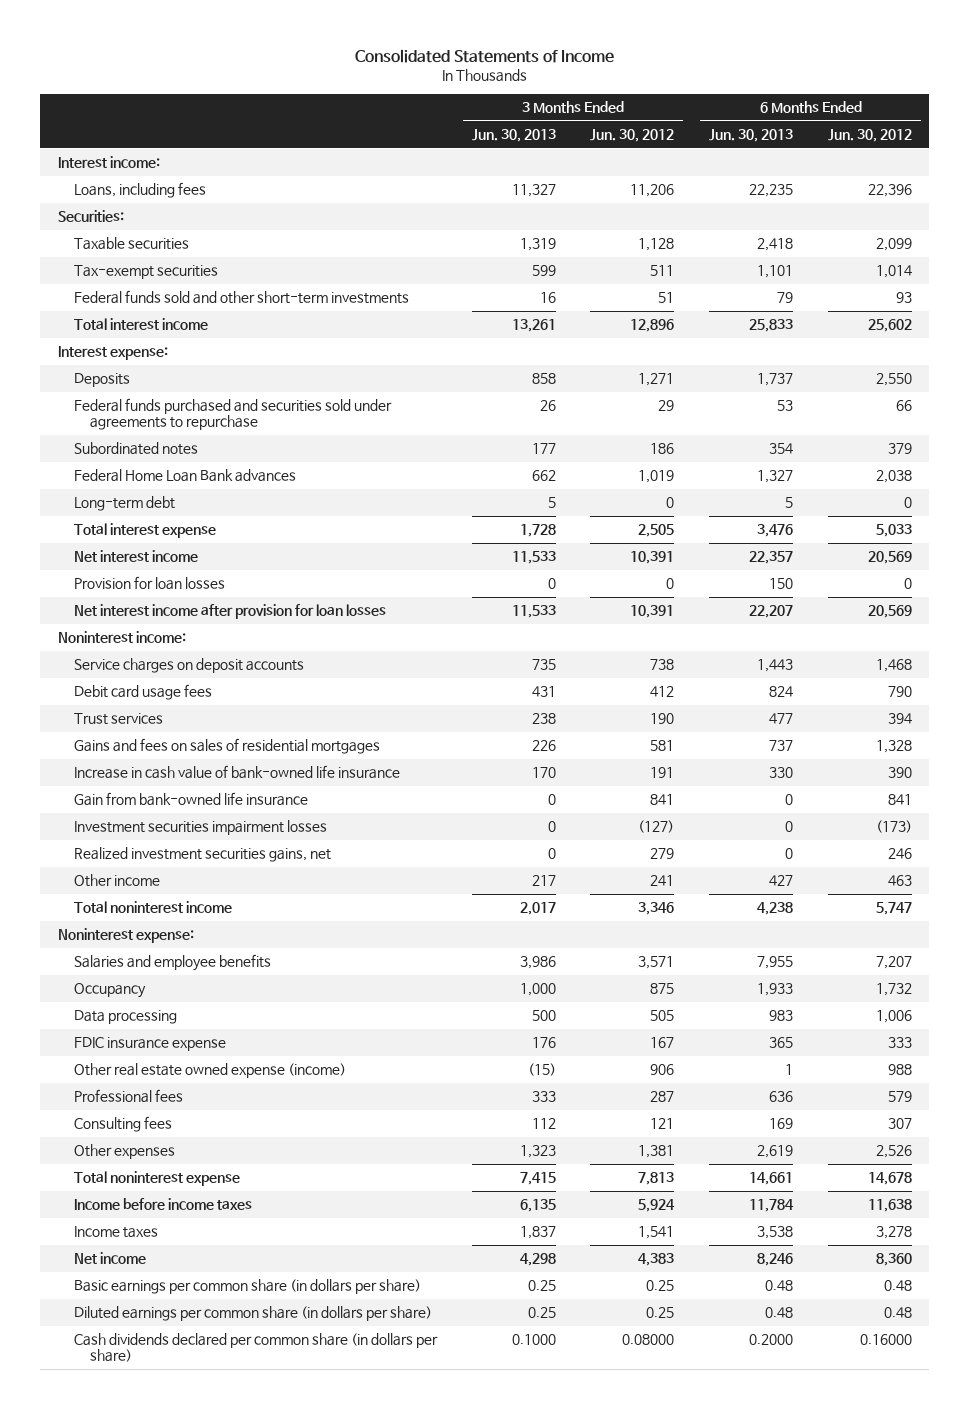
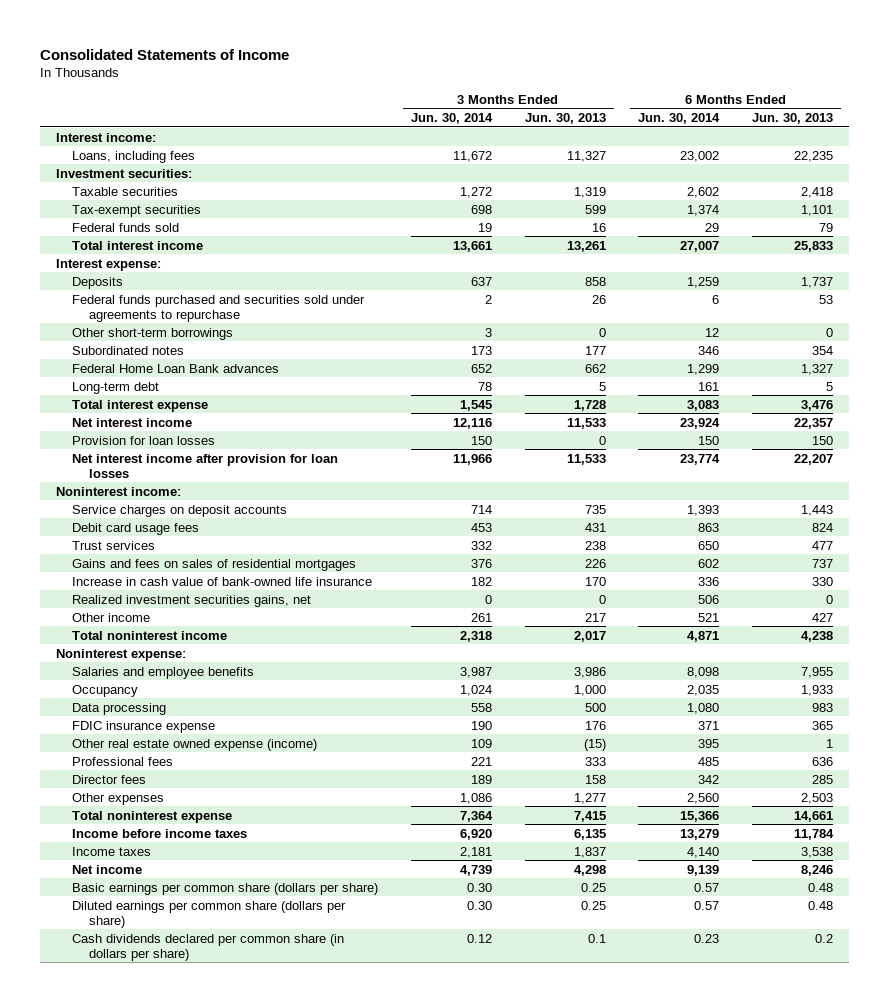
- | 3 Months Ended Jun. 30, 2013 | 3 Months Ended Jun. 30, 2012 | 6 Months Ended Jun. 30, 2013 | 6 Months Ended Jun. 30, 2012
+ | 3 Months Ended Jun. 30, 2014 | 3 Months Ended Jun. 30, 2013 | 6 Months Ended Jun. 30, 2014 | 6 Months Ended Jun. 30, 2013
- Securities:
+ Investment securities:
- Federal funds sold and other short-term investments | 16 | 51 | 79 | 93
+ Federal funds sold | 19 | 16 | 29 | 79
+ Other short-term borrowings | 3 | 0 | 12 | 0
- Gain from bank-owned life insurance | 0 | 841 | 0 | 841
- Investment securities impairment losses | 0 | (127) | 0 | (173)
- Consulting fees | 112 | 121 | 169 | 307
- Other expenses | 1,323 | 1,381 | 2,619 | 2,526
+ Director fees | 189 | 158 | 342 | 285
+ Other expenses | 1,086 | 1,277 | 2,560 | 2,503
- Basic earnings per common share (in dollars per share) | 0.25 | 0.25 | 0.48 | 0.48
- Diluted earnings per common share (in dollars per share) | 0.25 | 0.25 | 0.48 | 0.48
- Cash dividends declared per common share (in dollars per share) | 0.1000 | 0.08000 | 0.2000 | 0.16000
+ Basic earnings per common share (dollars per share) | 0.30 | 0.25 | 0.57 | 0.48
+ Diluted earnings per common share (dollars per share) | 0.30 | 0.25 | 0.57 | 0.48
+ Cash dividends declared per common share (in dollars per share) | 0.12 | 0.1 | 0.23 | 0.2

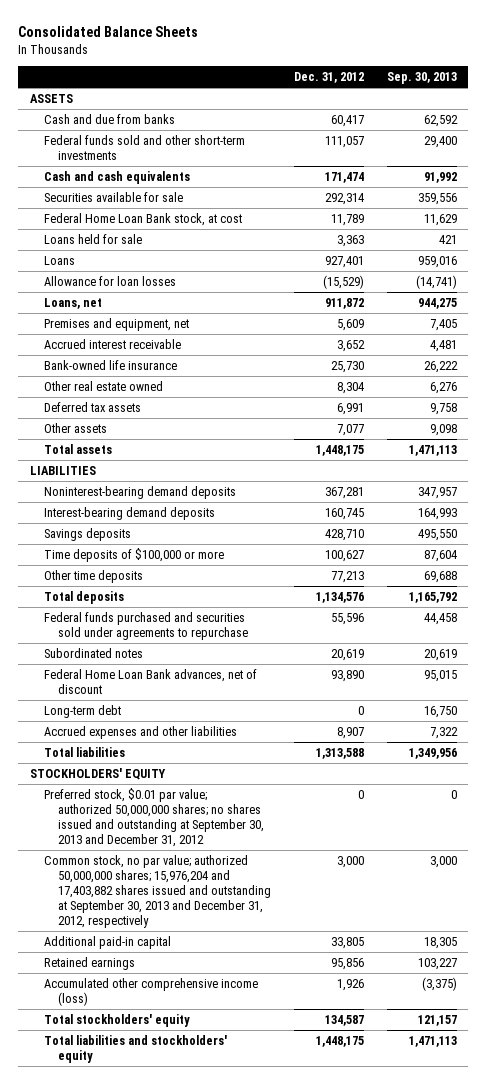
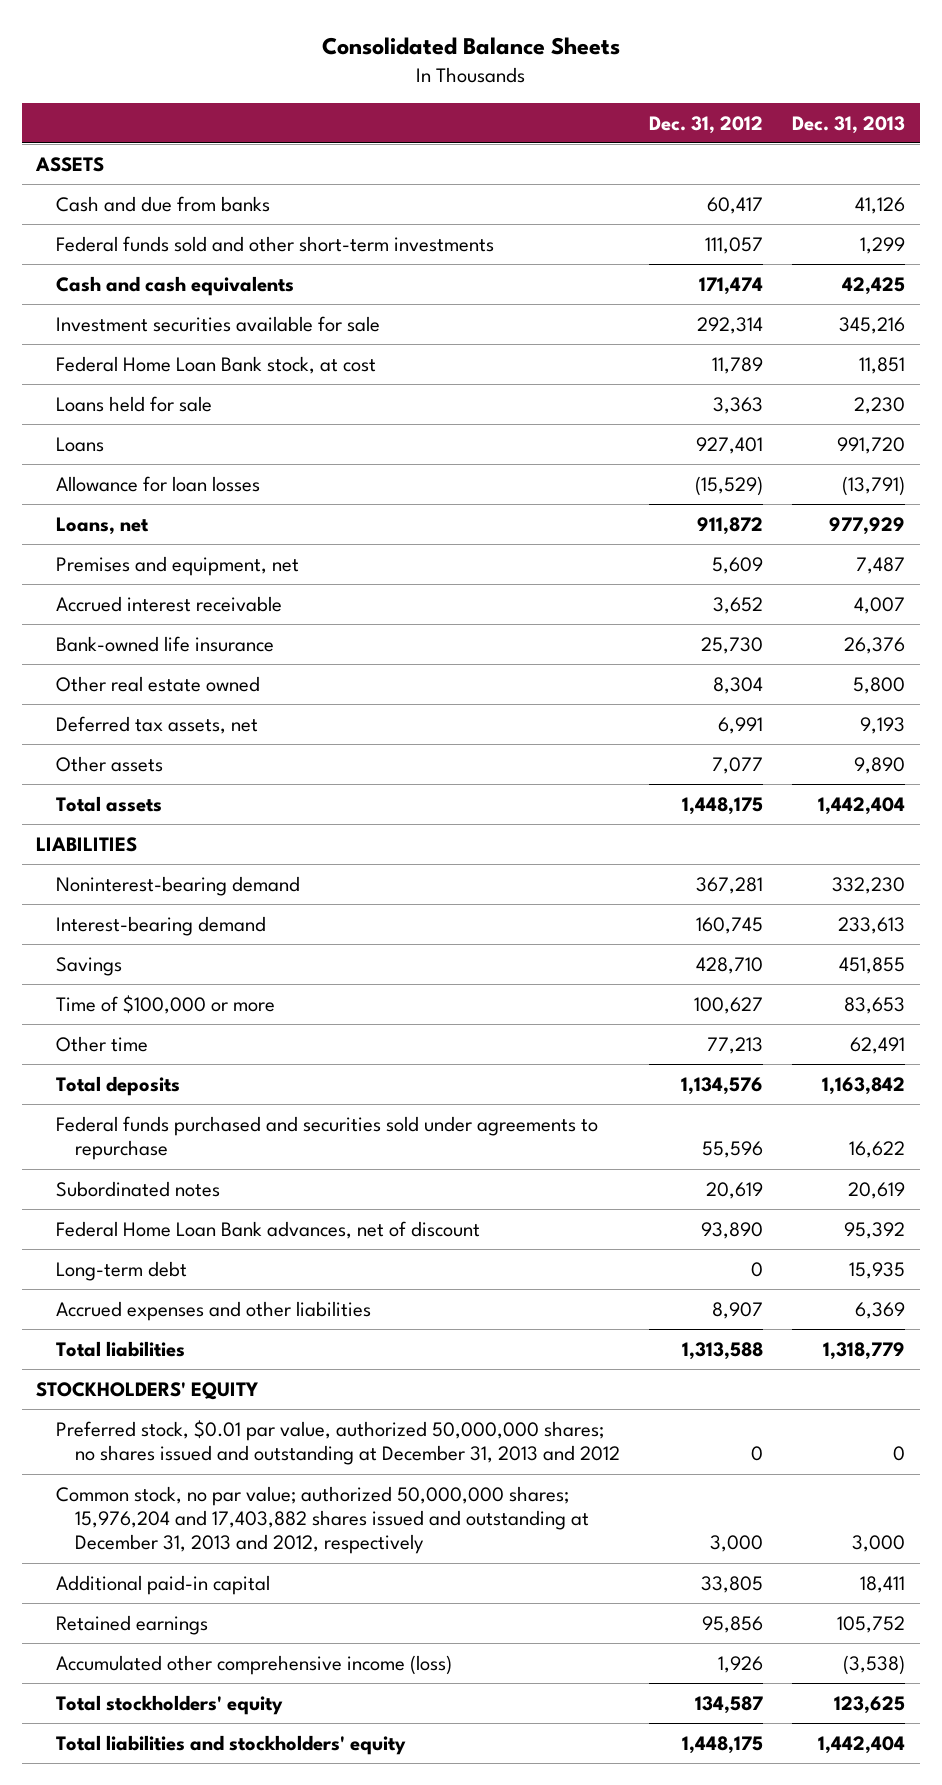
- | Dec. 31, 2012 | Sep. 30, 2013
+ | Dec. 31, 2012 | Dec. 31, 2013
- Securities available for sale | 292,314 | 359,556
+ Investment securities available for sale | 292,314 | 345,216
- Deferred tax assets | 6,991 | 9,758
+ Deferred tax assets, net | 6,991 | 9,193
- Noninterest-bearing demand deposits | 367,281 | 347,957
- Interest-bearing demand deposits | 160,745 | 164,993
- Savings deposits | 428,710 | 495,550
- Time deposits of $100,000 or more | 100,627 | 87,604
- Other time deposits | 77,213 | 69,688
+ Noninterest-bearing demand | 367,281 | 332,230
+ Interest-bearing demand | 160,745 | 233,613
+ Savings | 428,710 | 451,855
+ Time of $100,000 or more | 100,627 | 83,653
+ Other time | 77,213 | 62,491
- Preferred stock, $0.01 par value; authorized 50,000,000 shares; no shares issued and outstanding at September 30, 2013 and December 31, 2012 | 0 | 0
- Common stock, no par value; authorized 50,000,000 shares; 15,976,204 and 17,403,882 shares issued and outstanding at September 30, 2013 and December 31, 2012, respectively | 3,000 | 3,000
+ Preferred stock, $0.01 par value, authorized 50,000,000 shares; no shares issued and outstanding at December 31, 2013 and 2012 | 0 | 0
+ Common stock, no par value; authorized 50,000,000 shares; 15,976,204 and 17,403,882 shares issued and outstanding at December 31, 2013 and 2012, respectively | 3,000 | 3,000

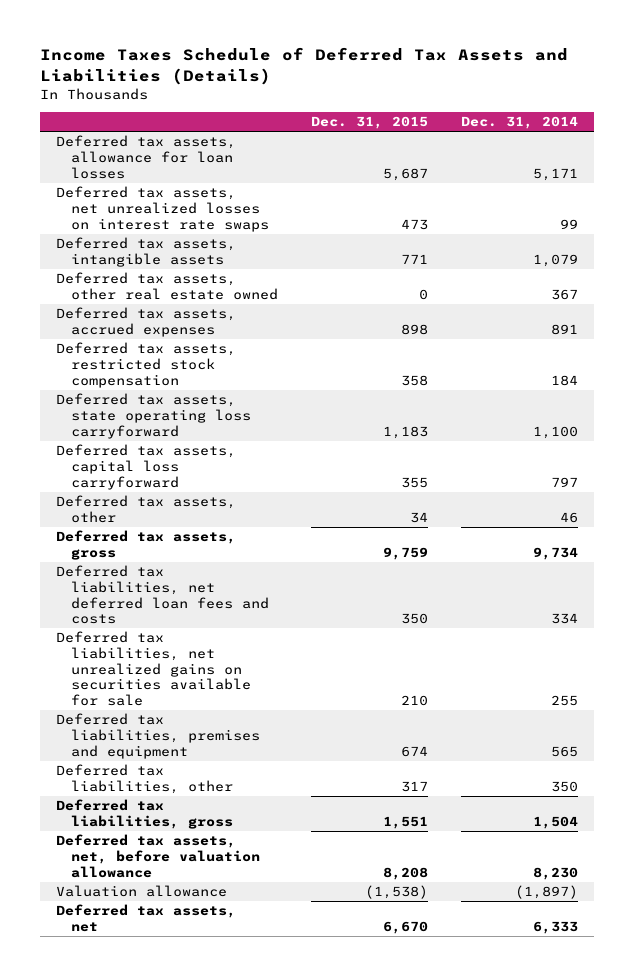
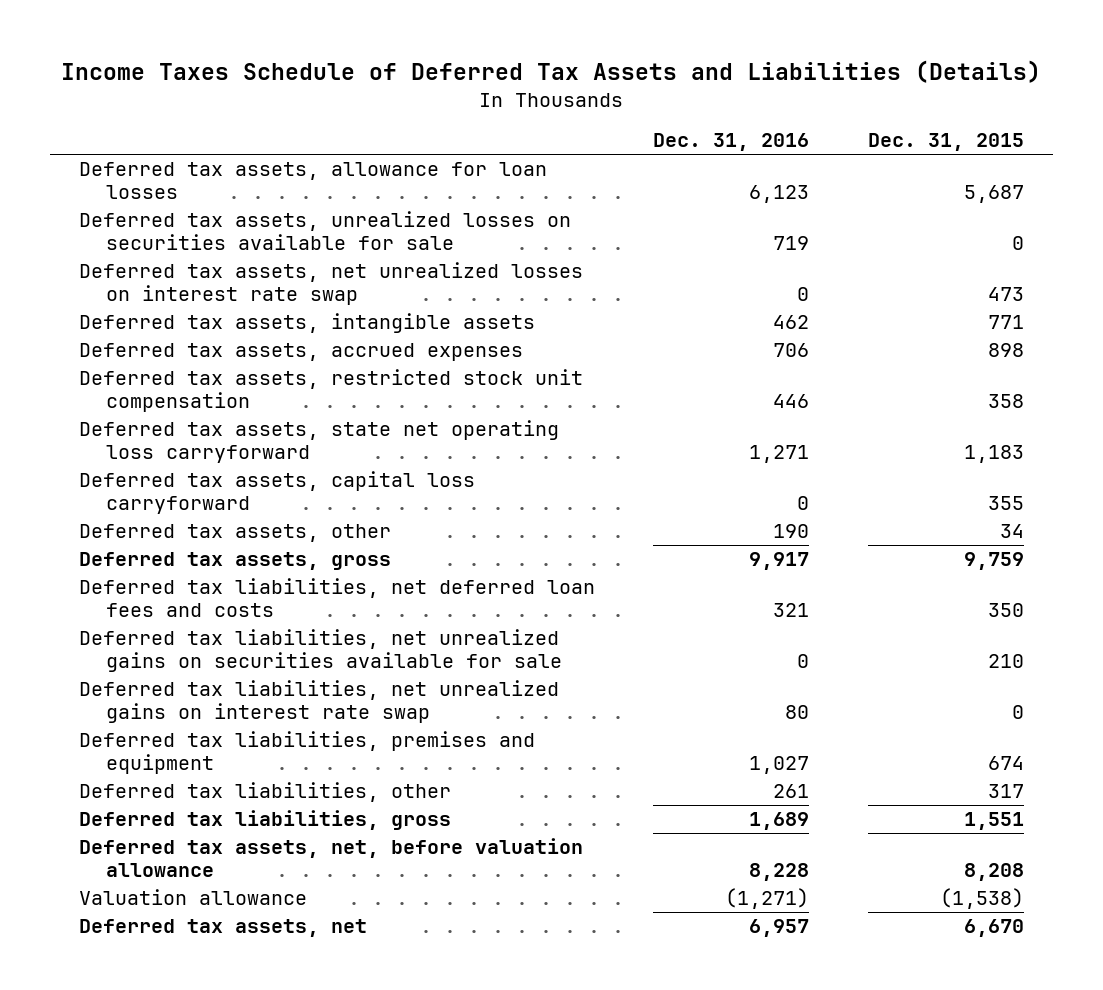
- | Dec. 31, 2015 | Dec. 31, 2014
+ | Dec. 31, 2016 | Dec. 31, 2015
- Deferred tax assets, net unrealized losses on interest rate swaps | 473 | 99
+ Deferred tax assets, unrealized losses on securities available for sale | 719 | 0
+ Deferred tax assets, net unrealized losses on interest rate swap | 0 | 473
- Deferred tax assets, other real estate owned | 0 | 367
- Deferred tax assets, restricted stock compensation | 358 | 184
- Deferred tax assets, state operating loss carryforward | 1,183 | 1,100
+ Deferred tax assets, restricted stock unit compensation | 446 | 358
+ Deferred tax assets, state net operating loss carryforward | 1,271 | 1,183
+ Deferred tax liabilities, net unrealized gains on interest rate swap | 80 | 0

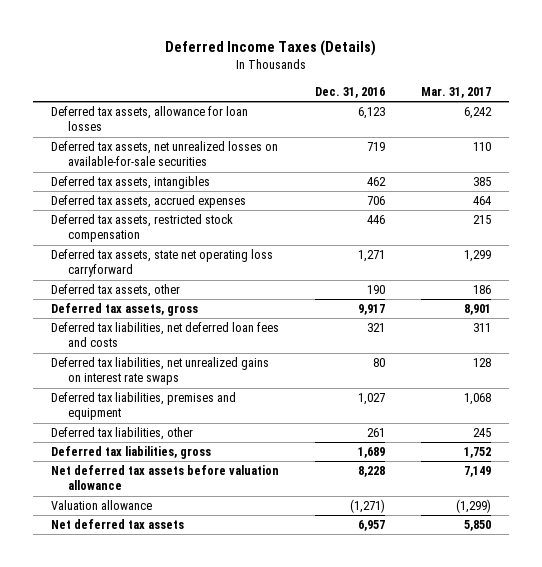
- Income Taxes Schedule of Deferred Tax Assets and Liabilities (Details)
+ Deferred Income Taxes (Details)
- | Dec. 31, 2016 | Dec. 31, 2015
+ | Dec. 31, 2016 | Mar. 31, 2017
- Deferred tax assets, unrealized losses on securities available for sale | 719 | 0
- Deferred tax assets, net unrealized losses on interest rate swap | 0 | 473
- Deferred tax assets, intangible assets | 462 | 771
+ Deferred tax assets, net unrealized losses on available-for-sale securities | 719 | 110
+ Deferred tax assets, intangibles | 462 | 385
- Deferred tax assets, restricted stock unit compensation | 446 | 358
+ Deferred tax assets, restricted stock compensation | 446 | 215
- Deferred tax assets, capital loss carryforward | 0 | 355
- Deferred tax liabilities, net unrealized gains on securities available for sale | 0 | 210
- Deferred tax liabilities, net unrealized gains on interest rate swap | 80 | 0
+ Deferred tax liabilities, net unrealized gains on interest rate swaps | 80 | 128
- Deferred tax assets, net, before valuation allowance | 8,228 | 8,208
+ Net deferred tax assets before valuation allowance | 8,228 | 7,149
- Deferred tax assets, net | 6,957 | 6,670
+ Net deferred tax assets | 6,957 | 5,850

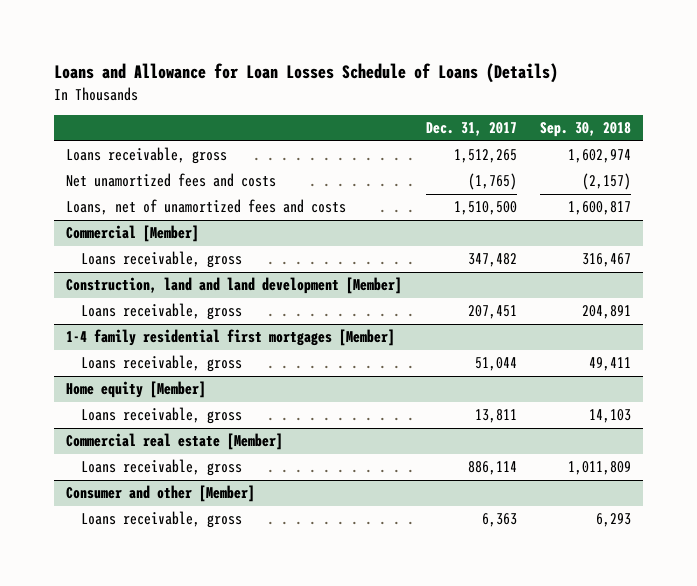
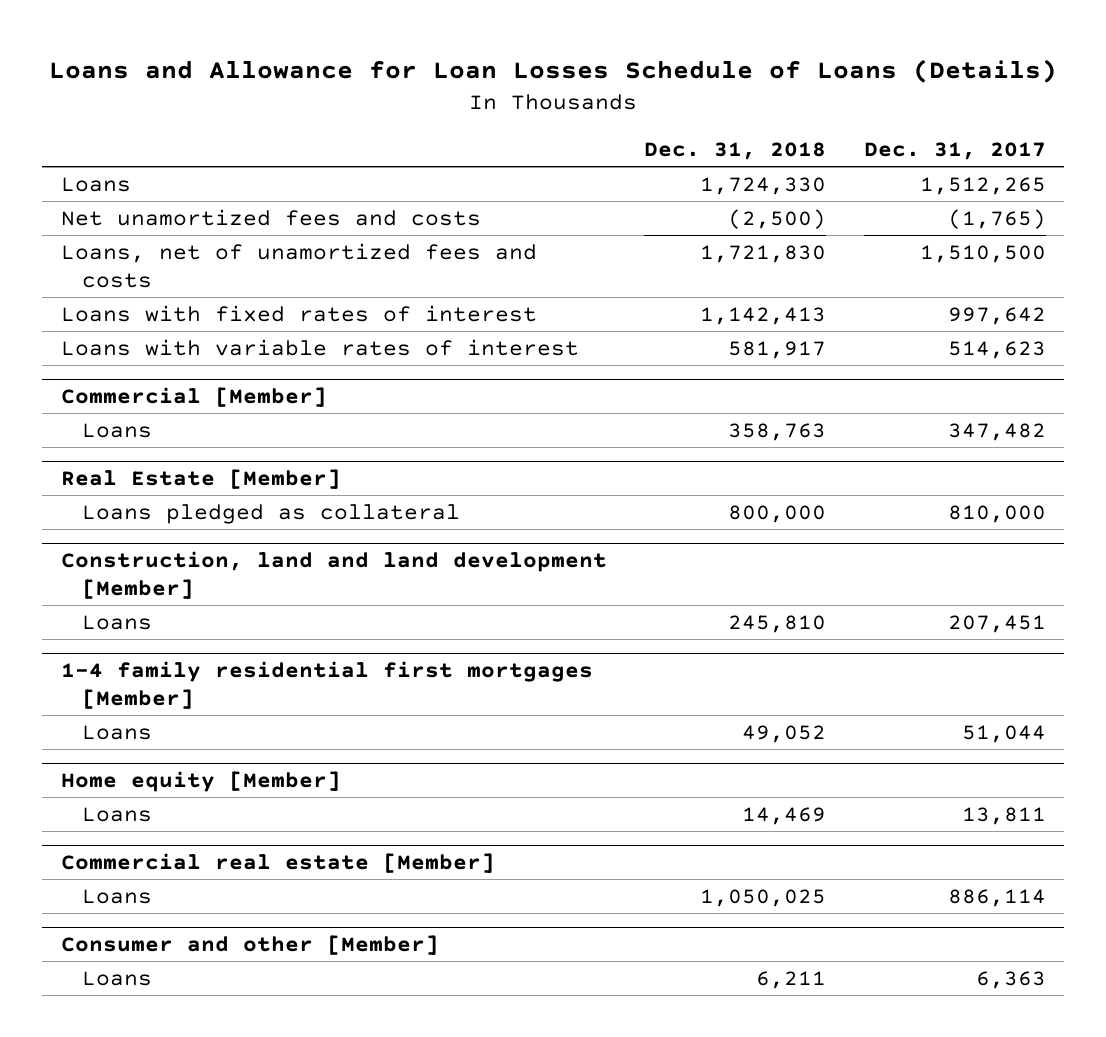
- | Dec. 31, 2017 | Sep. 30, 2018
+ | Dec. 31, 2018 | Dec. 31, 2017
- Loans receivable, gross | 1,512,265 | 1,602,974
+ Loans | 1,724,330 | 1,512,265
+ Loans with fixed rates of interest | 1,142,413 | 997,642
+ Loans with variable rates of interest | 581,917 | 514,623
@ Commercial [Member]
- Loans receivable, gross | 347,482 | 316,467
+ Loans | 358,763 | 347,482
+ Real Estate [Member]
+ Loans pledged as collateral | 800,000 | 810,000
@ Construction, land and land development [Member]
- Loans receivable, gross | 207,451 | 204,891
+ Loans | 245,810 | 207,451
@ 1-4 family residential first mortgages [Member]
- Loans receivable, gross | 51,044 | 49,411
+ Loans | 49,052 | 51,044
@ Home equity [Member]
- Loans receivable, gross | 13,811 | 14,103
+ Loans | 14,469 | 13,811
@ Commercial real estate [Member]
- Loans receivable, gross | 886,114 | 1,011,809
+ Loans | 1,050,025 | 886,114
@ Consumer and other [Member]
- Loans receivable, gross | 6,363 | 6,293
+ Loans | 6,211 | 6,363

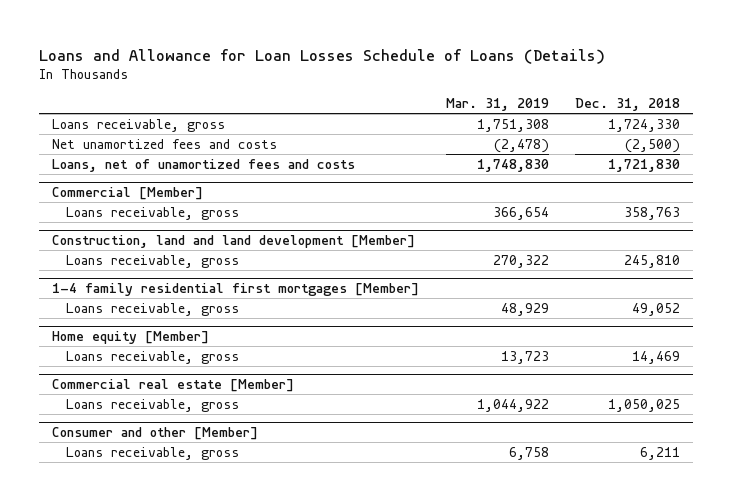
- | Dec. 31, 2018 | Dec. 31, 2017
+ | Mar. 31, 2019 | Dec. 31, 2018
- Loans | 1,724,330 | 1,512,265
+ Loans receivable, gross | 1,751,308 | 1,724,330
- Loans with fixed rates of interest | 1,142,413 | 997,642
- Loans with variable rates of interest | 581,917 | 514,623
@ Commercial [Member]
- Loans | 358,763 | 347,482
- Real Estate [Member]
- Loans pledged as collateral | 800,000 | 810,000
@ Commercial [Member]
+ Loans receivable, gross | 366,654 | 358,763
@ Construction, land and land development [Member]
- Loans | 245,810 | 207,451
+ Loans receivable, gross | 270,322 | 245,810
@ 1-4 family residential first mortgages [Member]
- Loans | 49,052 | 51,044
+ Loans receivable, gross | 48,929 | 49,052
@ Home equity [Member]
- Loans | 14,469 | 13,811
+ Loans receivable, gross | 13,723 | 14,469
@ Commercial real estate [Member]
- Loans | 1,050,025 | 886,114
+ Loans receivable, gross | 1,044,922 | 1,050,025
@ Consumer and other [Member]
- Loans | 6,211 | 6,363
+ Loans receivable, gross | 6,758 | 6,211

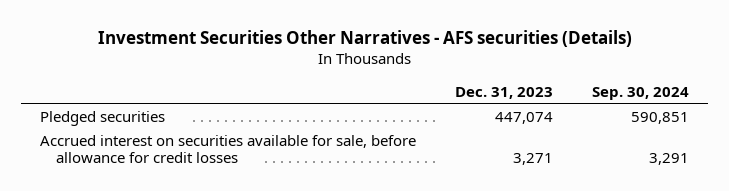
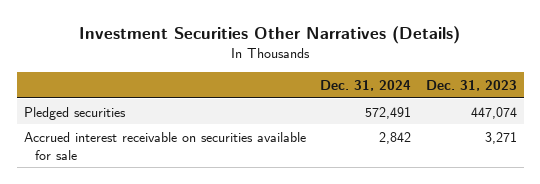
- Investment Securities Other Narratives - AFS securities (Details)
+ Investment Securities Other Narratives (Details)
- | Dec. 31, 2023 | Sep. 30, 2024
+ | Dec. 31, 2024 | Dec. 31, 2023
- Accrued interest on securities available for sale, before allowance for credit losses | 3,271 | 3,291
+ Accrued interest receivable on securities available for sale | 2,842 | 3,271

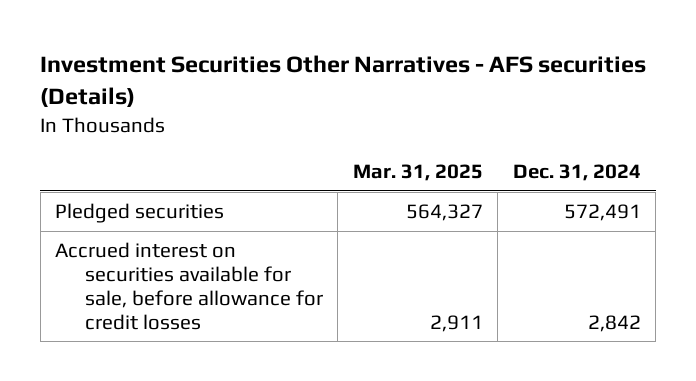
- Investment Securities Other Narratives (Details)
+ Investment Securities Other Narratives - AFS securities (Details)
- | Dec. 31, 2024 | Dec. 31, 2023
+ | Mar. 31, 2025 | Dec. 31, 2024
- Accrued interest receivable on securities available for sale | 2,842 | 3,271
+ Accrued interest on securities available for sale, before allowance for credit losses | 2,911 | 2,842

